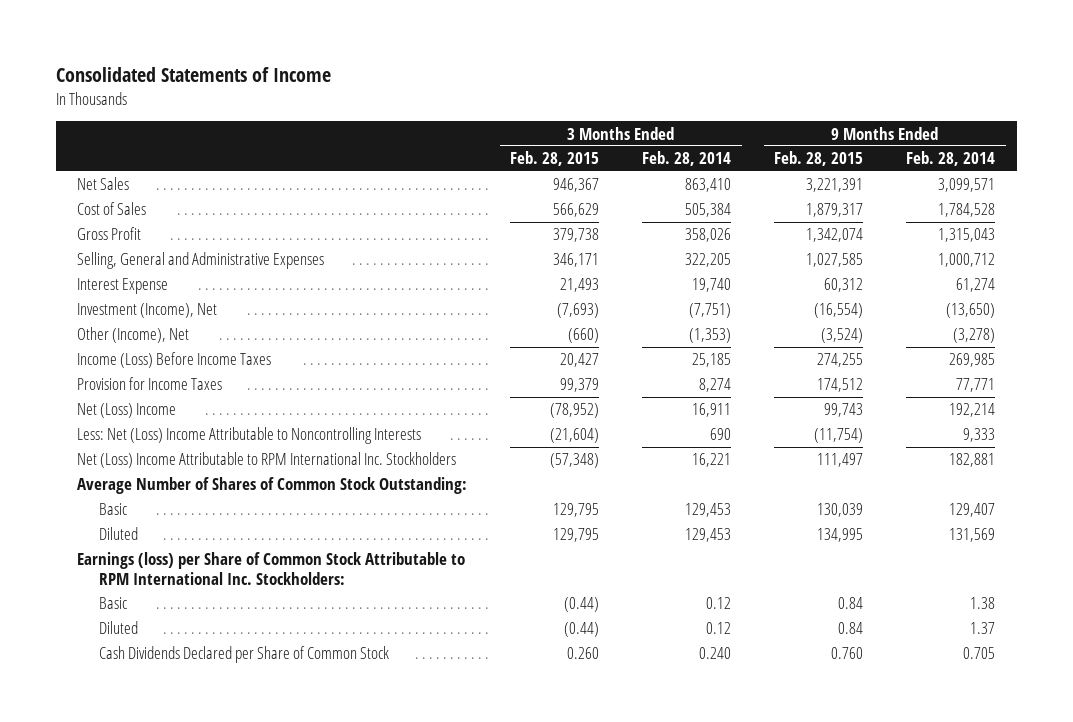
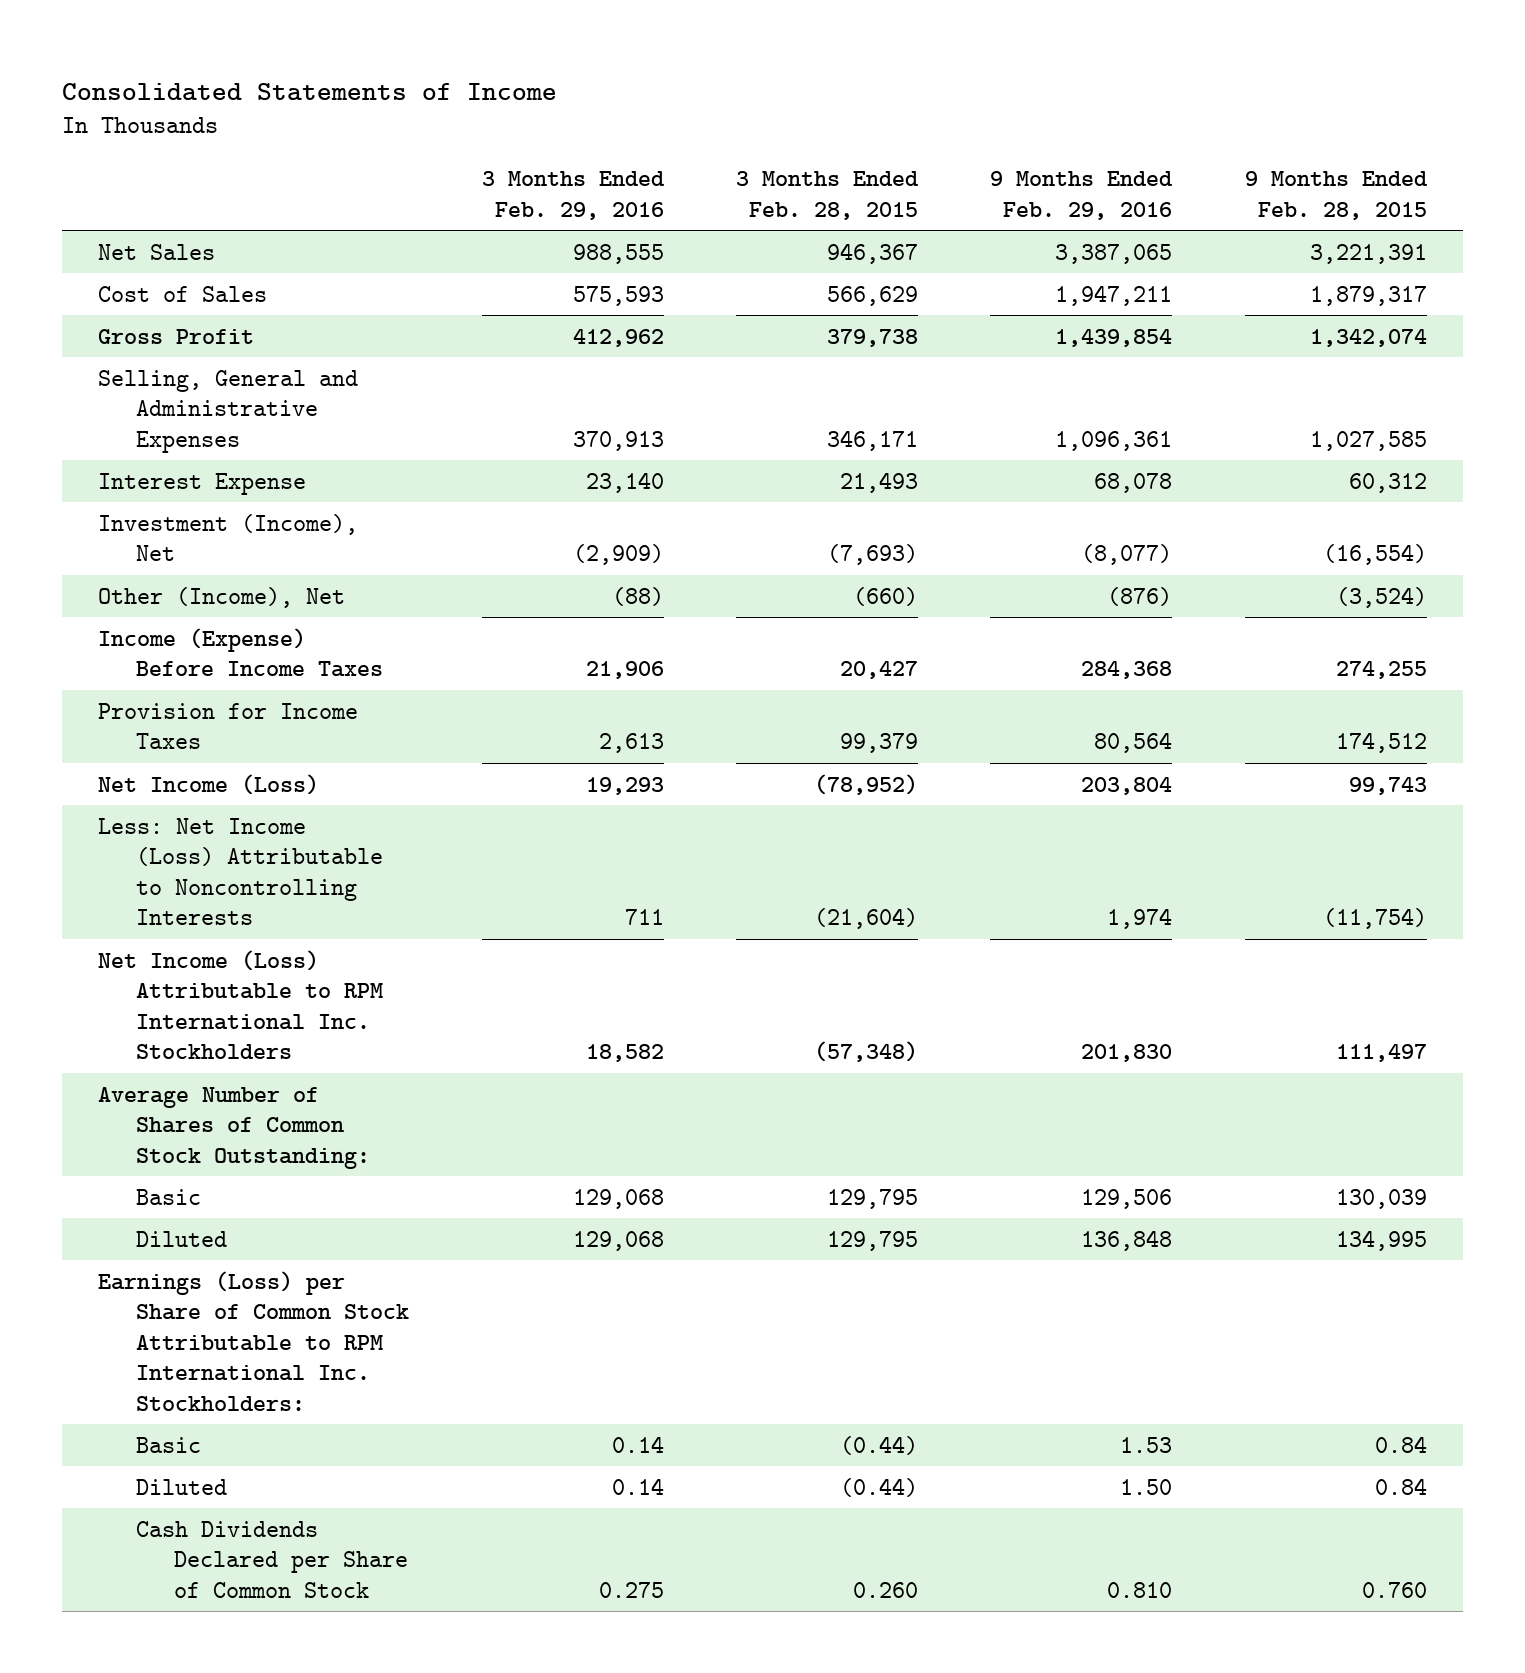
- | 3 Months Ended Feb. 28, 2015 | 3 Months Ended Feb. 28, 2014 | 9 Months Ended Feb. 28, 2015 | 9 Months Ended Feb. 28, 2014
+ | 3 Months Ended Feb. 29, 2016 | 3 Months Ended Feb. 28, 2015 | 9 Months Ended Feb. 29, 2016 | 9 Months Ended Feb. 28, 2015
- Income (Loss) Before Income Taxes | 20,427 | 25,185 | 274,255 | 269,985
+ Income (Expense) Before Income Taxes | 21,906 | 20,427 | 284,368 | 274,255
- Net (Loss) Income | (78,952) | 16,911 | 99,743 | 192,214
- Less: Net (Loss) Income Attributable to Noncontrolling Interests | (21,604) | 690 | (11,754) | 9,333
- Net (Loss) Income Attributable to RPM International Inc. Stockholders | (57,348) | 16,221 | 111,497 | 182,881
+ Net Income (Loss) | 19,293 | (78,952) | 203,804 | 99,743
+ Less: Net Income (Loss) Attributable to Noncontrolling Interests | 711 | (21,604) | 1,974 | (11,754)
+ Net Income (Loss) Attributable to RPM International Inc. Stockholders | 18,582 | (57,348) | 201,830 | 111,497
- Earnings (loss) per Share of Common Stock Attributable to RPM International Inc. Stockholders:
+ Earnings (Loss) per Share of Common Stock Attributable to RPM International Inc. Stockholders:

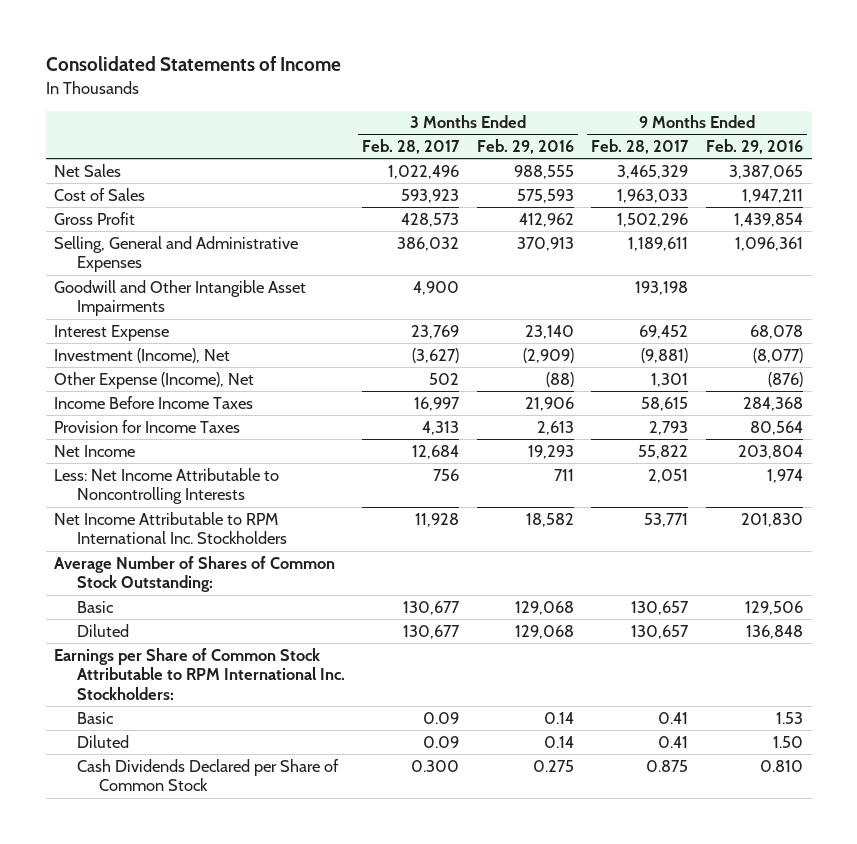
- | 3 Months Ended Feb. 29, 2016 | 3 Months Ended Feb. 28, 2015 | 9 Months Ended Feb. 29, 2016 | 9 Months Ended Feb. 28, 2015
+ | 3 Months Ended Feb. 28, 2017 | 3 Months Ended Feb. 29, 2016 | 9 Months Ended Feb. 28, 2017 | 9 Months Ended Feb. 29, 2016
+ Goodwill and Other Intangible Asset Impairments | 4,900 | | 193,198 |
- Other (Income), Net | (88) | (660) | (876) | (3,524)
- Income (Expense) Before Income Taxes | 21,906 | 20,427 | 284,368 | 274,255
+ Other Expense (Income), Net | 502 | (88) | 1,301 | (876)
+ Income Before Income Taxes | 16,997 | 21,906 | 58,615 | 284,368
- Net Income (Loss) | 19,293 | (78,952) | 203,804 | 99,743
- Less: Net Income (Loss) Attributable to Noncontrolling Interests | 711 | (21,604) | 1,974 | (11,754)
- Net Income (Loss) Attributable to RPM International Inc. Stockholders | 18,582 | (57,348) | 201,830 | 111,497
+ Net Income | 12,684 | 19,293 | 55,822 | 203,804
+ Less: Net Income Attributable to Noncontrolling Interests | 756 | 711 | 2,051 | 1,974
+ Net Income Attributable to RPM International Inc. Stockholders | 11,928 | 18,582 | 53,771 | 201,830
- Earnings (Loss) per Share of Common Stock Attributable to RPM International Inc. Stockholders:
+ Earnings per Share of Common Stock Attributable to RPM International Inc. Stockholders:

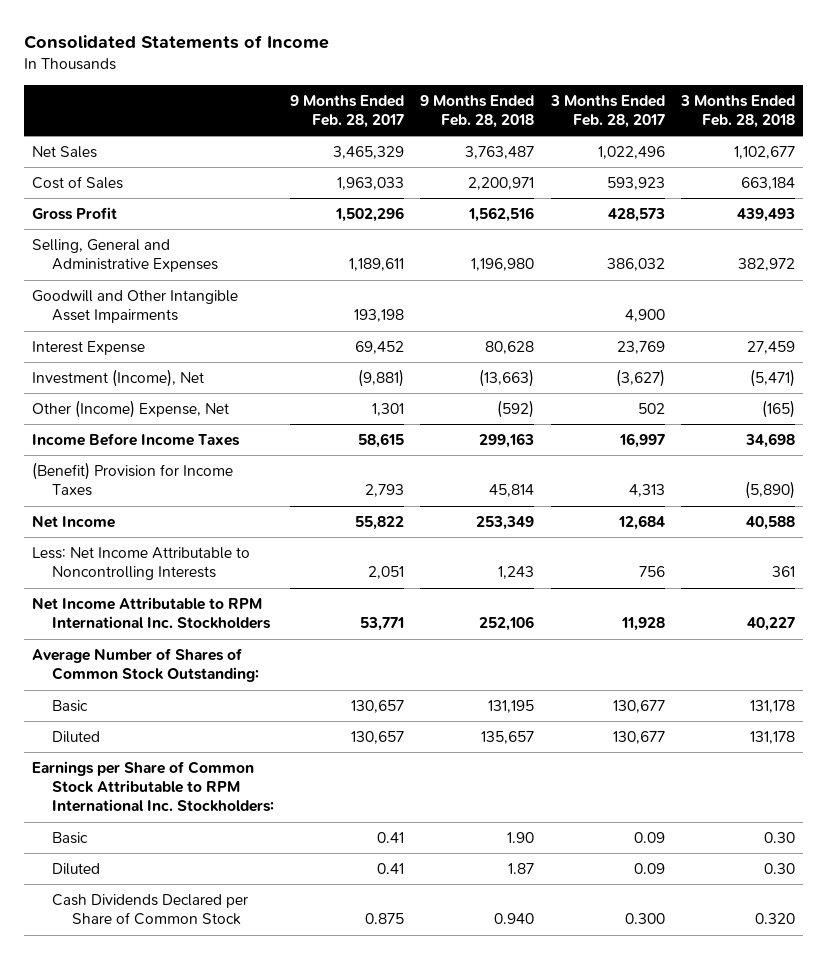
- | 3 Months Ended Feb. 28, 2017 | 3 Months Ended Feb. 29, 2016 | 9 Months Ended Feb. 28, 2017 | 9 Months Ended Feb. 29, 2016
+ | 9 Months Ended Feb. 28, 2017 | 9 Months Ended Feb. 28, 2018 | 3 Months Ended Feb. 28, 2017 | 3 Months Ended Feb. 28, 2018
- Other Expense (Income), Net | 502 | (88) | 1,301 | (876)
+ Other (Income) Expense, Net | 1,301 | (592) | 502 | (165)
- Provision for Income Taxes | 4,313 | 2,613 | 2,793 | 80,564
+ (Benefit) Provision for Income Taxes | 2,793 | 45,814 | 4,313 | (5,890)

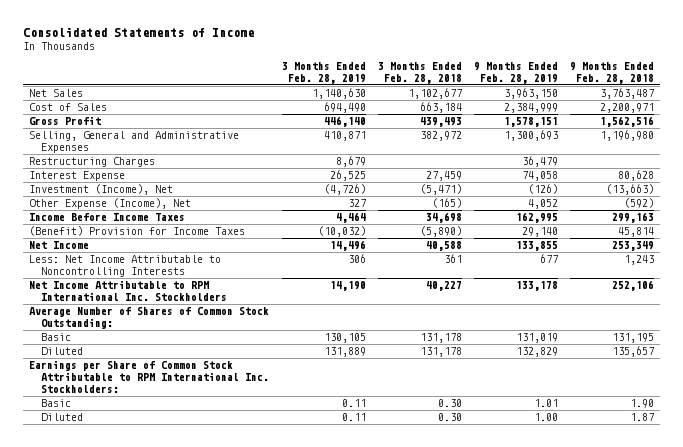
- | 9 Months Ended Feb. 28, 2017 | 9 Months Ended Feb. 28, 2018 | 3 Months Ended Feb. 28, 2017 | 3 Months Ended Feb. 28, 2018
+ | 3 Months Ended Feb. 28, 2019 | 3 Months Ended Feb. 28, 2018 | 9 Months Ended Feb. 28, 2019 | 9 Months Ended Feb. 28, 2018
- Goodwill and Other Intangible Asset Impairments | 193,198 | | 4,900 |
+ Restructuring Charges | 8,679 | | 36,479 |
- Other (Income) Expense, Net | 1,301 | (592) | 502 | (165)
+ Other Expense (Income), Net | 327 | (165) | 4,052 | (592)
- Cash Dividends Declared per Share of Common Stock | 0.875 | 0.940 | 0.300 | 0.320

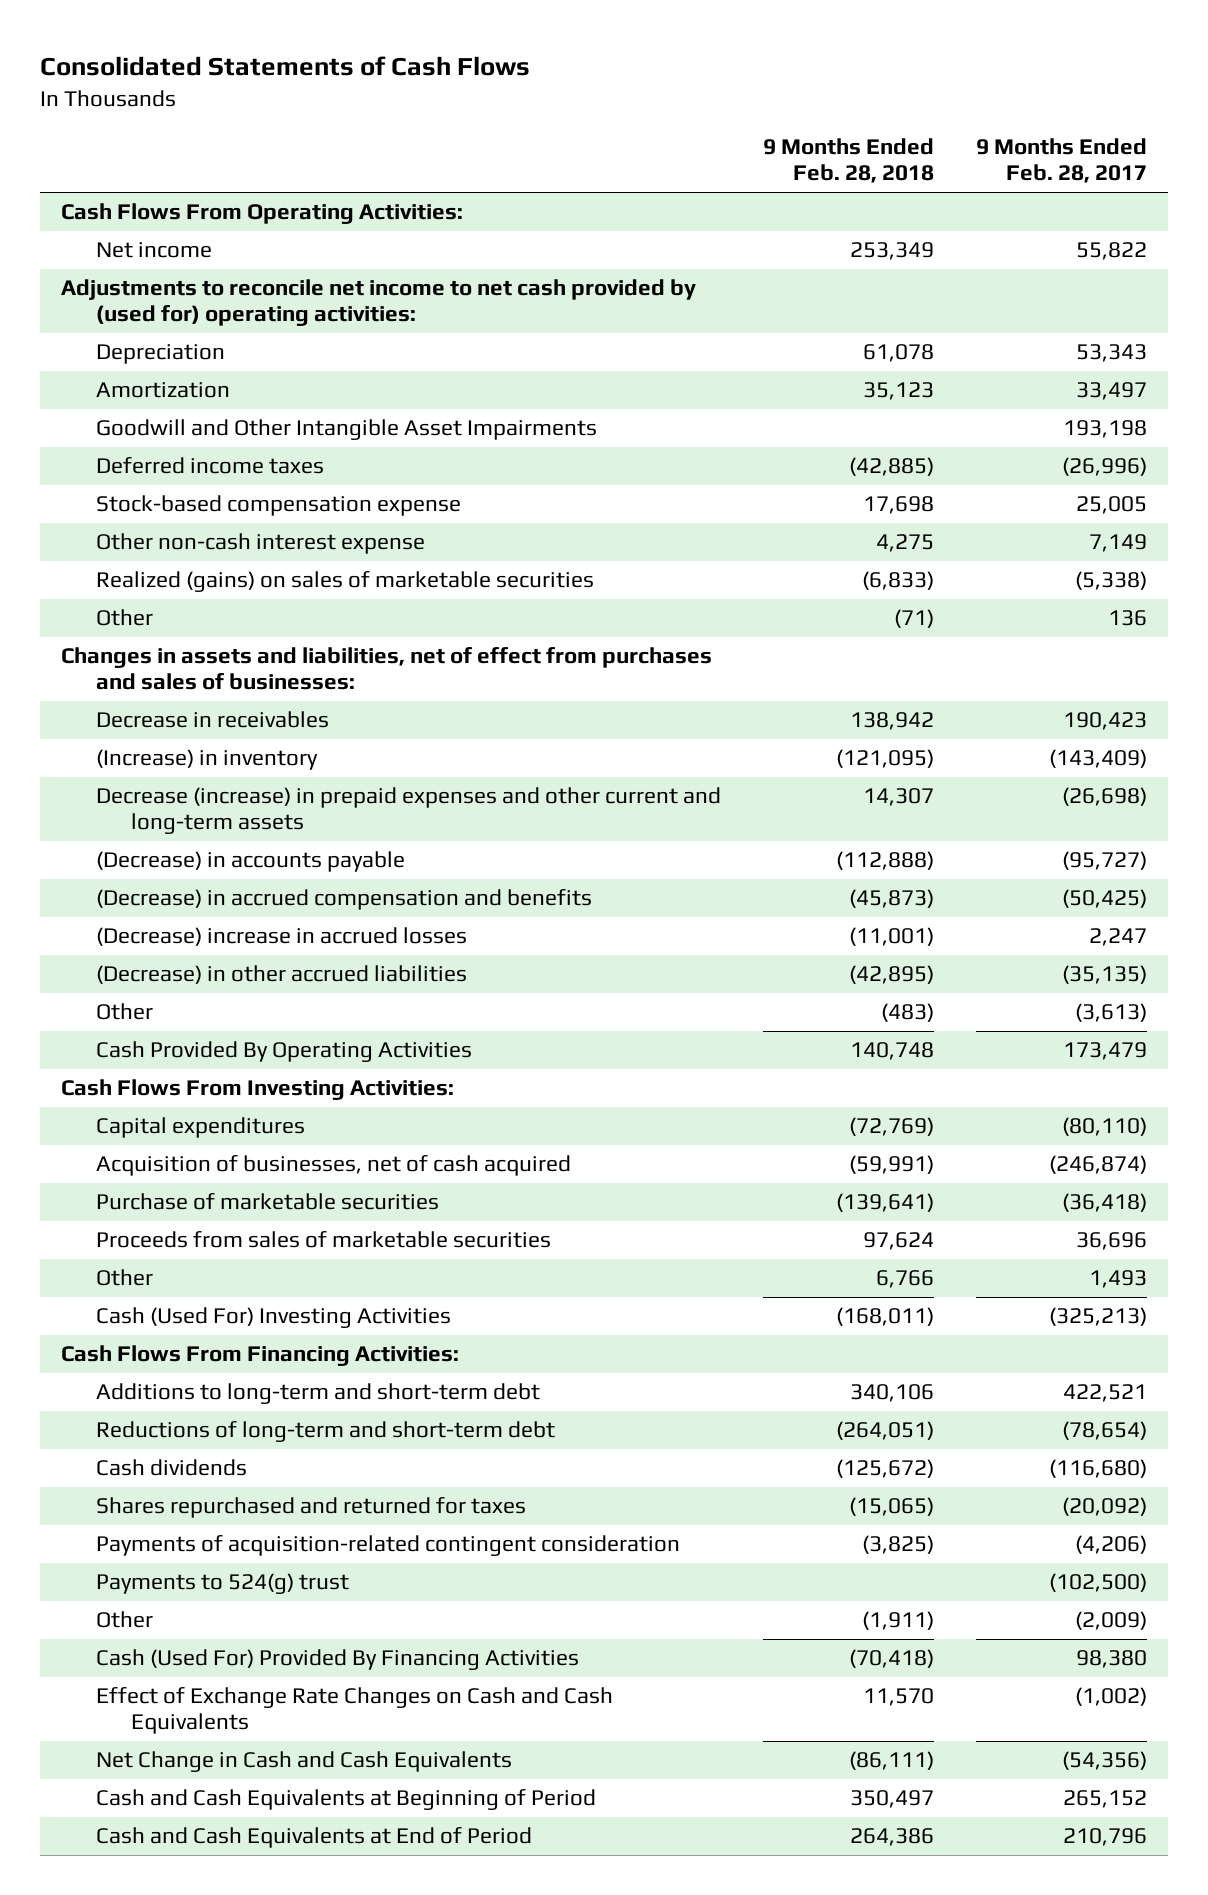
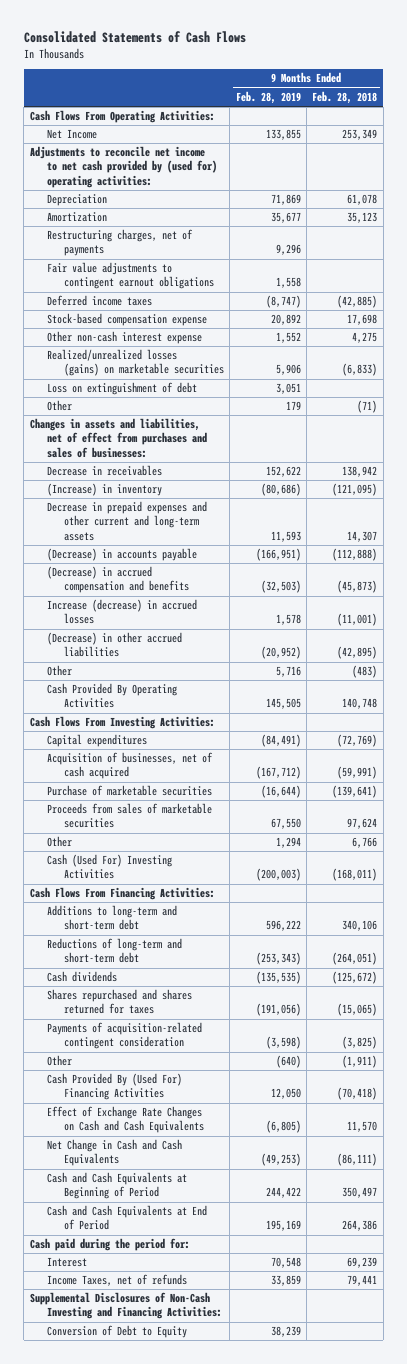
- | 9 Months Ended Feb. 28, 2018 | 9 Months Ended Feb. 28, 2017
+ | 9 Months Ended Feb. 28, 2019 | 9 Months Ended Feb. 28, 2018
- Net income | 253,349 | 55,822
+ Net Income | 133,855 | 253,349
- Goodwill and Other Intangible Asset Impairments | | 193,198
+ Restructuring charges, net of payments | 9,296 |
+ Fair value adjustments to contingent earnout obligations | 1,558 |
- Realized (gains) on sales of marketable securities | (6,833) | (5,338)
+ Realized/unrealized losses (gains) on marketable securities | 5,906 | (6,833)
+ Loss on extinguishment of debt | 3,051 |
- Decrease (increase) in prepaid expenses and other current and long-term assets | 14,307 | (26,698)
+ Decrease in prepaid expenses and other current and long-term assets | 11,593 | 14,307
- (Decrease) increase in accrued losses | (11,001) | 2,247
+ Increase (decrease) in accrued losses | 1,578 | (11,001)
- Shares repurchased and returned for taxes | (15,065) | (20,092)
+ Shares repurchased and shares returned for taxes | (191,056) | (15,065)
- Payments to 524(g) trust | | (102,500)
- Cash (Used For) Provided By Financing Activities | (70,418) | 98,380
+ Cash Provided By (Used For) Financing Activities | 12,050 | (70,418)
+ Cash paid during the period for:
+ Interest | 70,548 | 69,239
+ Income Taxes, net of refunds | 33,859 | 79,441
+ Supplemental Disclosures of Non-Cash Investing and Financing Activities:
+ Conversion of Debt to Equity | 38,239 |

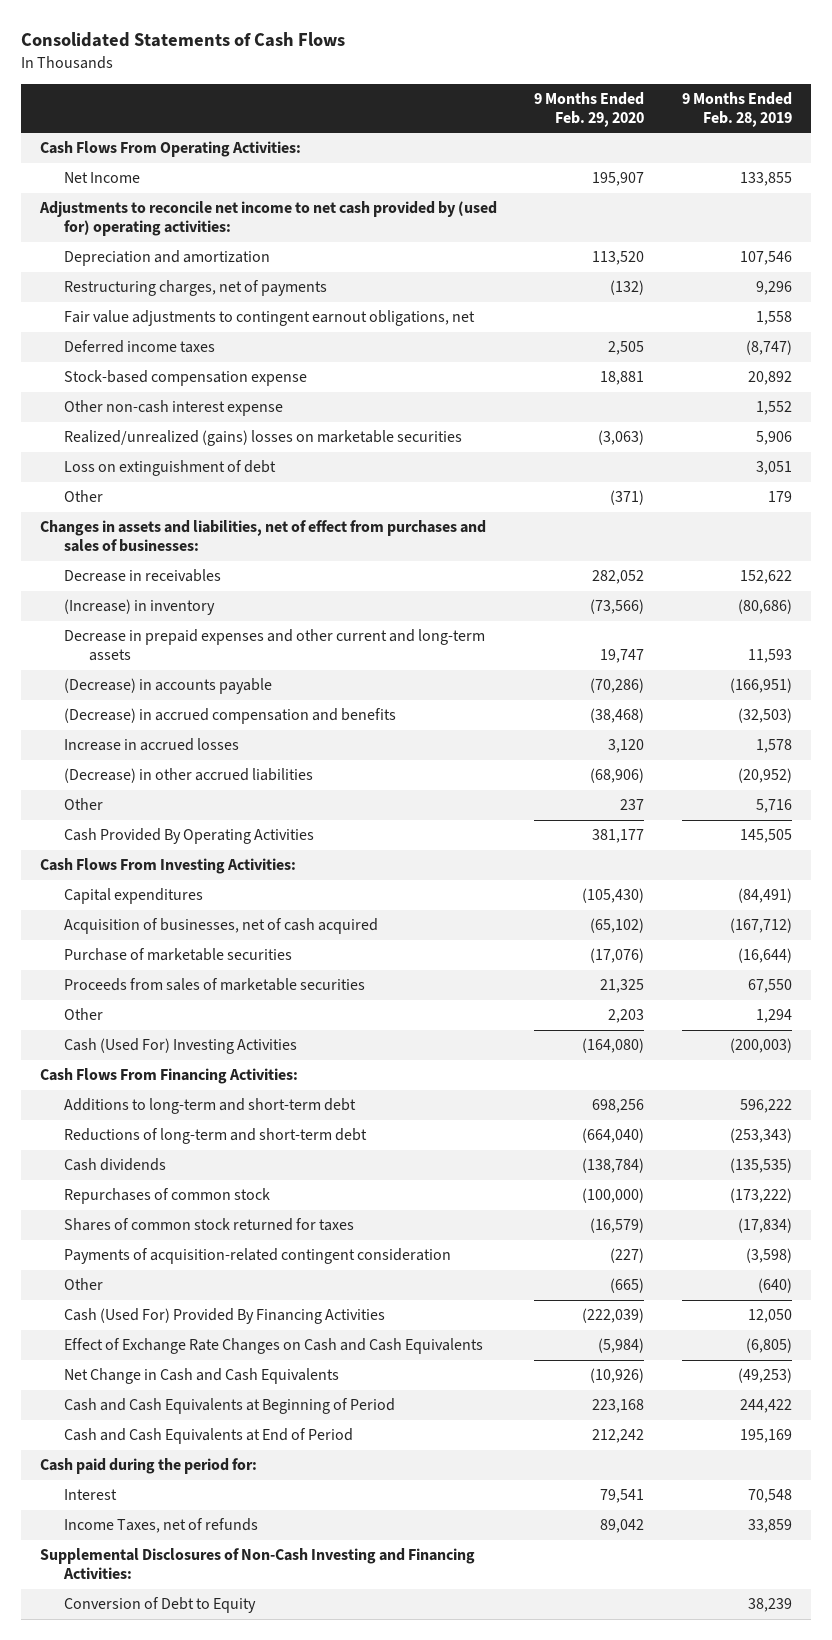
- | 9 Months Ended Feb. 28, 2019 | 9 Months Ended Feb. 28, 2018
+ | 9 Months Ended Feb. 29, 2020 | 9 Months Ended Feb. 28, 2019
- Depreciation | 71,869 | 61,078
- Amortization | 35,677 | 35,123
+ Depreciation and amortization | 113,520 | 107,546
- Fair value adjustments to contingent earnout obligations | 1,558 |
+ Fair value adjustments to contingent earnout obligations, net | | 1,558
- Realized/unrealized losses (gains) on marketable securities | 5,906 | (6,833)
+ Realized/unrealized (gains) losses on marketable securities | (3,063) | 5,906
- Increase (decrease) in accrued losses | 1,578 | (11,001)
+ Increase in accrued losses | 3,120 | 1,578
- Shares repurchased and shares returned for taxes | (191,056) | (15,065)
+ Repurchases of common stock | (100,000) | (173,222)
+ Shares of common stock returned for taxes | (16,579) | (17,834)
- Cash Provided By (Used For) Financing Activities | 12,050 | (70,418)
+ Cash (Used For) Provided By Financing Activities | (222,039) | 12,050

